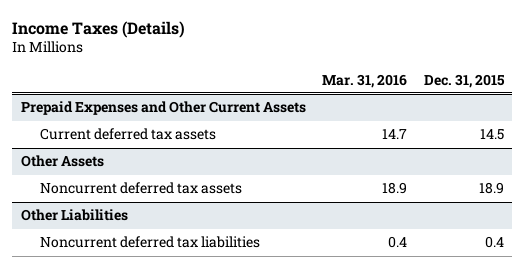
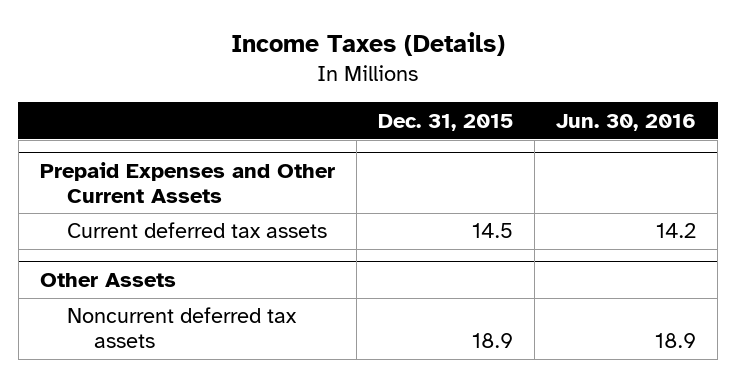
- | Mar. 31, 2016 | Dec. 31, 2015
+ | Dec. 31, 2015 | Jun. 30, 2016
- Other Liabilities
- Noncurrent deferred tax liabilities | 0.4 | 0.4

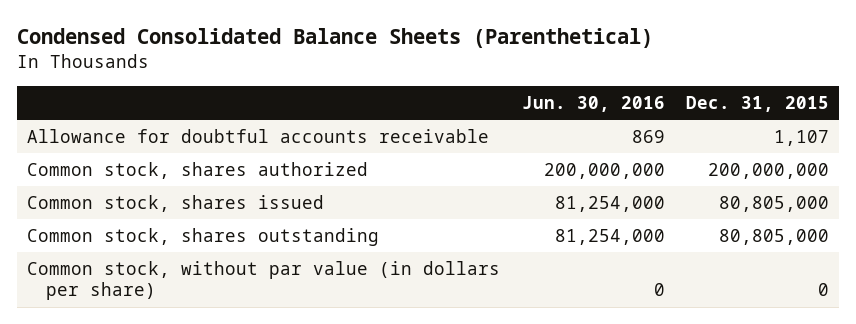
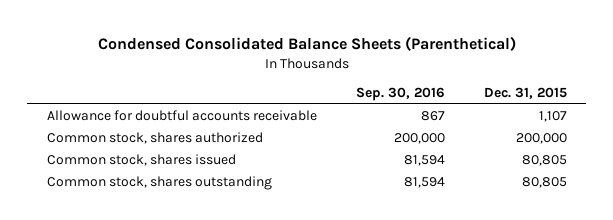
- | Jun. 30, 2016 | Dec. 31, 2015
+ | Sep. 30, 2016 | Dec. 31, 2015
- Common stock, shares authorized | 200,000,000 | 200,000,000
- Common stock, shares issued | 81,254,000 | 80,805,000
- Common stock, shares outstanding | 81,254,000 | 80,805,000
- Common stock, without par value (in dollars per share) | 0 | 0
+ Common stock, shares authorized | 200,000 | 200,000
+ Common stock, shares issued | 81,594 | 80,805
+ Common stock, shares outstanding | 81,594 | 80,805

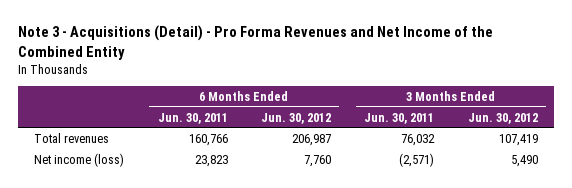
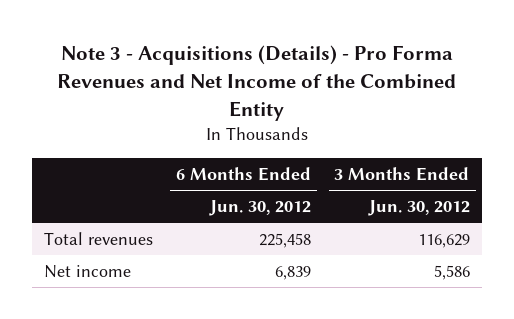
- Note 3 - Acquisitions (Detail) - Pro Forma Revenues and Net Income of the Combined Entity
+ Note 3 - Acquisitions (Details) - Pro Forma Revenues and Net Income of the Combined Entity
- | 6 Months Ended Jun. 30, 2011 | 6 Months Ended Jun. 30, 2012 | 3 Months Ended Jun. 30, 2011 | 3 Months Ended Jun. 30, 2012
+ | 6 Months Ended Jun. 30, 2012 | 3 Months Ended Jun. 30, 2012
- Total revenues | 160,766 | 206,987 | 76,032 | 107,419
- Net income (loss) | 23,823 | 7,760 | (2,571) | 5,490
+ Total revenues | 225,458 | 116,629
+ Net income | 6,839 | 5,586

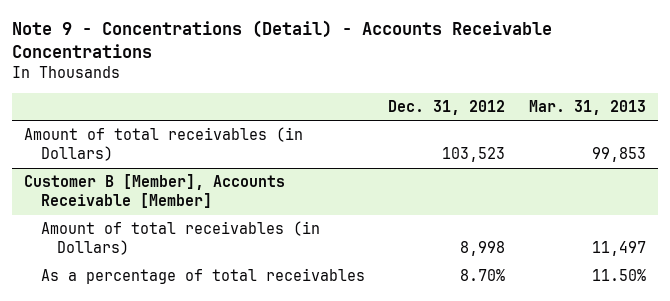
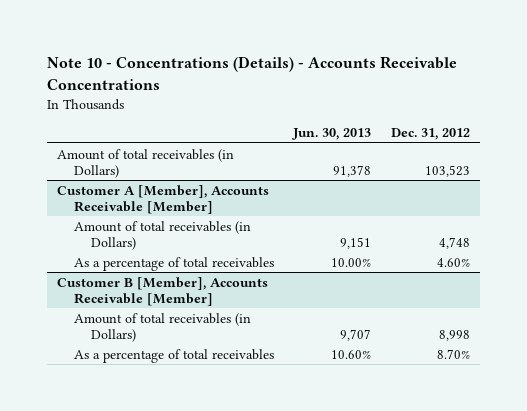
- Note 9 - Concentrations (Detail) - Accounts Receivable Concentrations
+ Note 10 - Concentrations (Details) - Accounts Receivable Concentrations
- | Dec. 31, 2012 | Mar. 31, 2013
+ | Jun. 30, 2013 | Dec. 31, 2012
+ Customer A [Member], Accounts Receivable [Member]
+ Amount of total receivables (in Dollars) | 9,151 | 4,748
+ As a percentage of total receivables | 10.00% | 4.60%

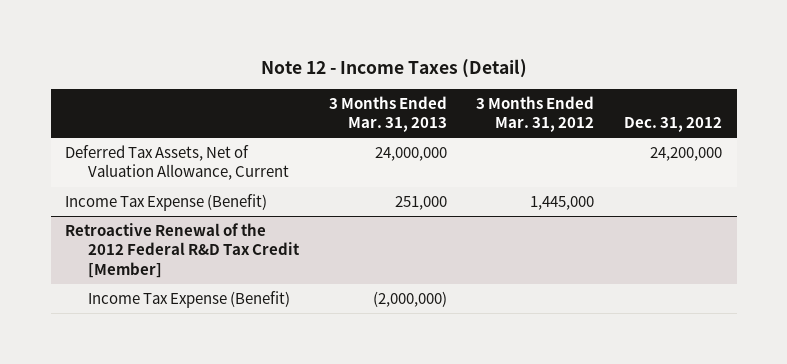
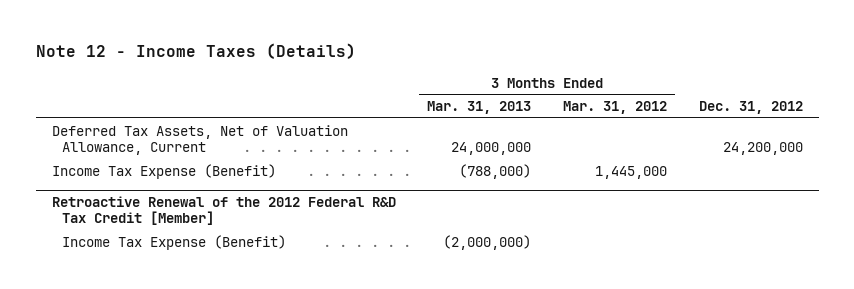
- Note 12 - Income Taxes (Detail)
+ Note 12 - Income Taxes (Details)
- Income Tax Expense (Benefit) | 251,000 | 1,445,000 |
+ Income Tax Expense (Benefit) | (788,000) | 1,445,000 |

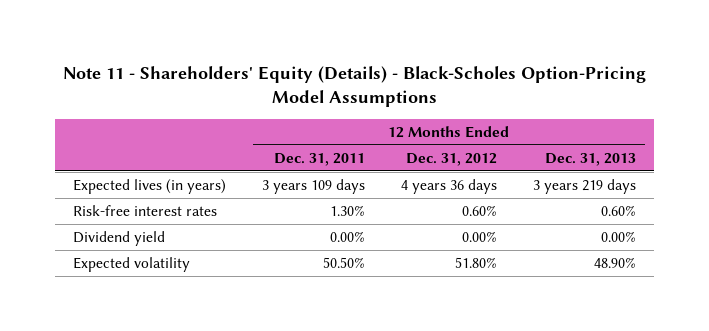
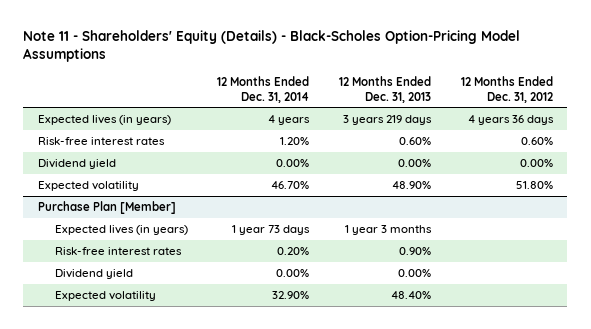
- | 12 Months Ended Dec. 31, 2011 | 12 Months Ended Dec. 31, 2012 | 12 Months Ended Dec. 31, 2013
+ | 12 Months Ended Dec. 31, 2014 | 12 Months Ended Dec. 31, 2013 | 12 Months Ended Dec. 31, 2012
+ Purchase Plan [Member]
+ Expected lives (in years) | 1 year 73 days | 1 year 3 months |
+ Risk-free interest rates | 0.20% | 0.90% |
+ Dividend yield | 0.00% | 0.00% |
+ Expected volatility | 32.90% | 48.40% |

